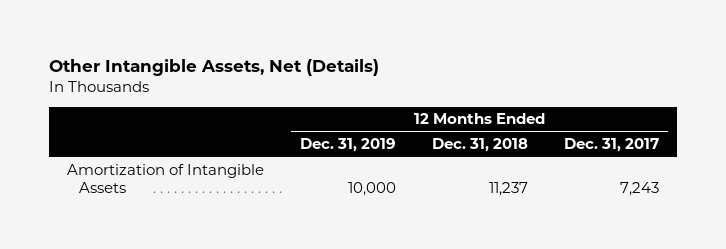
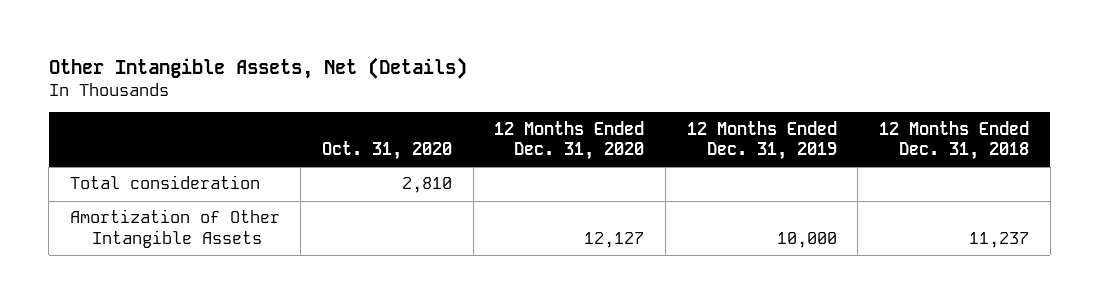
- | 12 Months Ended Dec. 31, 2019 | 12 Months Ended Dec. 31, 2018 | 12 Months Ended Dec. 31, 2017
+ | Oct. 31, 2020 | 12 Months Ended Dec. 31, 2020 | 12 Months Ended Dec. 31, 2019 | 12 Months Ended Dec. 31, 2018
- Amortization of Intangible Assets | 10,000 | 11,237 | 7,243
+ Total consideration | 2,810 | | |
+ Amortization of Other Intangible Assets | | 12,127 | 10,000 | 11,237

